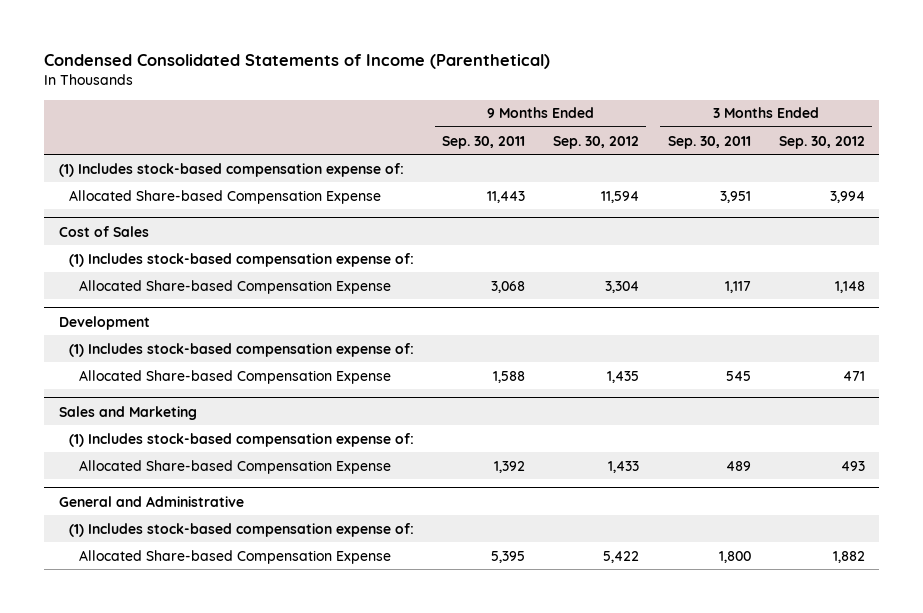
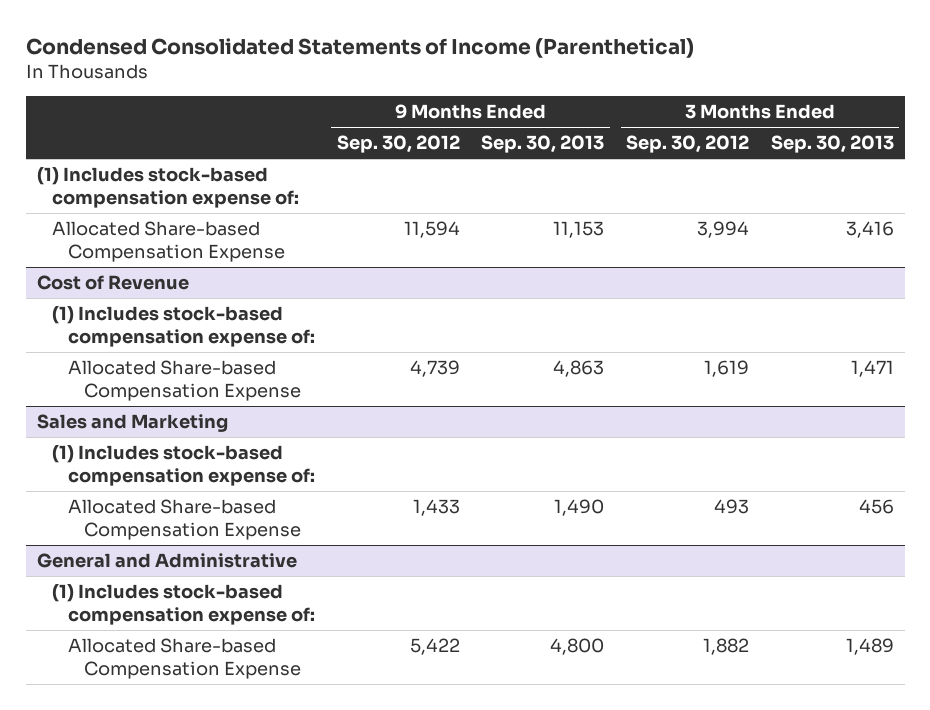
- | 9 Months Ended Sep. 30, 2011 | 9 Months Ended Sep. 30, 2012 | 3 Months Ended Sep. 30, 2011 | 3 Months Ended Sep. 30, 2012
+ | 9 Months Ended Sep. 30, 2012 | 9 Months Ended Sep. 30, 2013 | 3 Months Ended Sep. 30, 2012 | 3 Months Ended Sep. 30, 2013
- Cost of Sales
- (1) Includes stock-based compensation expense of:
- Allocated Share-based Compensation Expense | 3,068 | 3,304 | 1,117 | 1,148
- Development
+ Cost of Revenue
- Allocated Share-based Compensation Expense | 1,588 | 1,435 | 545 | 471
+ Allocated Share-based Compensation Expense | 4,739 | 4,863 | 1,619 | 1,471

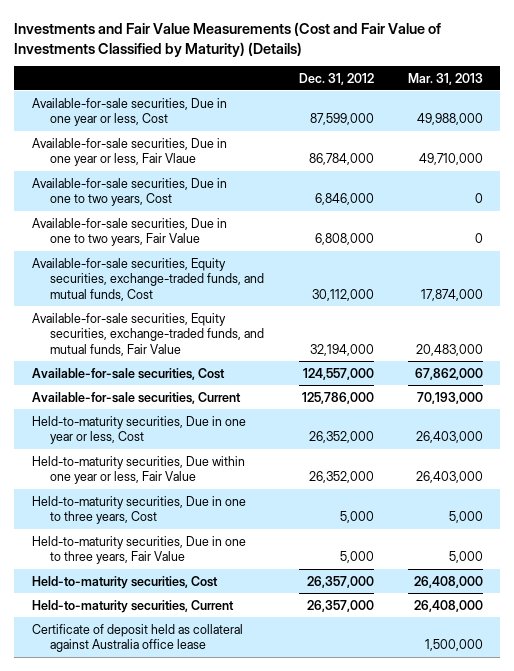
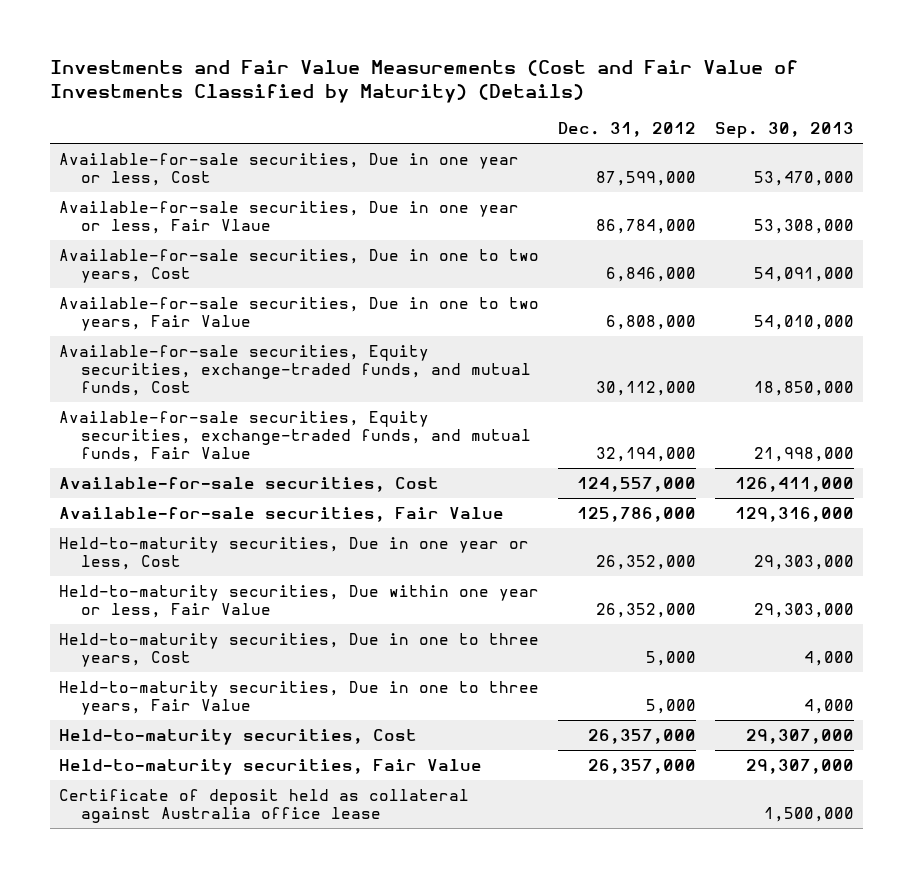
- | Dec. 31, 2012 | Mar. 31, 2013
+ | Dec. 31, 2012 | Sep. 30, 2013
- Available-for-sale securities, Current | 125,786,000 | 70,193,000
+ Available-for-sale securities, Fair Value | 125,786,000 | 129,316,000
- Held-to-maturity securities, Current | 26,357,000 | 26,408,000
+ Held-to-maturity securities, Fair Value | 26,357,000 | 29,307,000

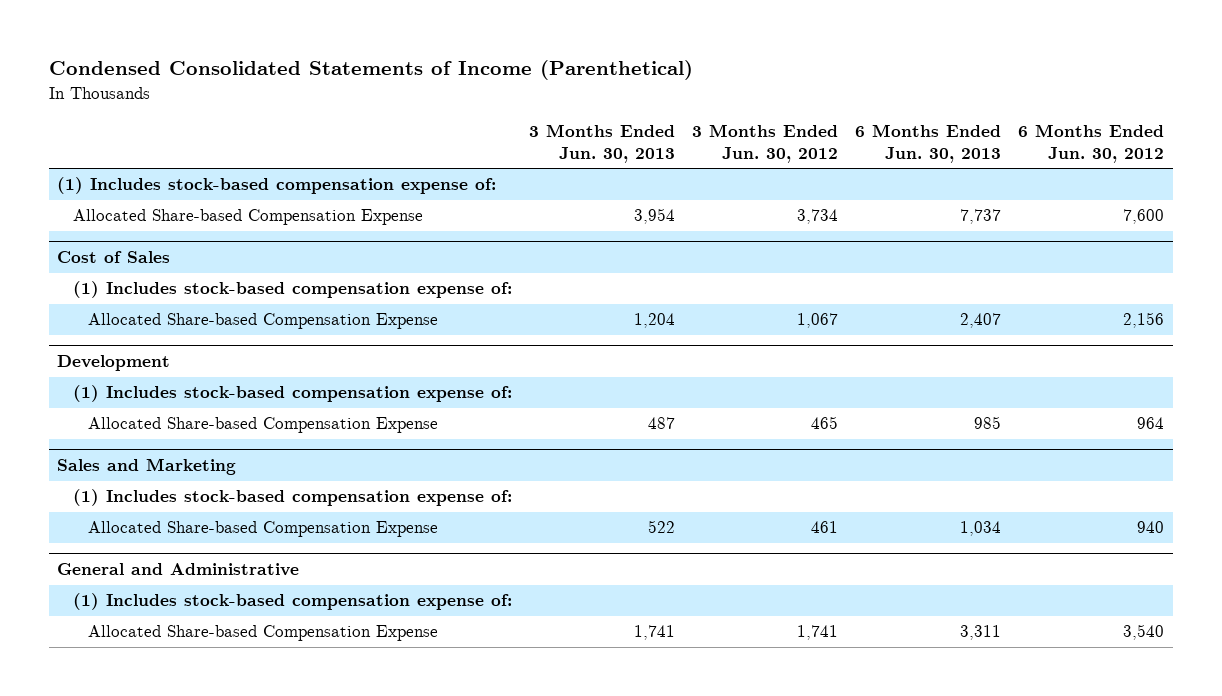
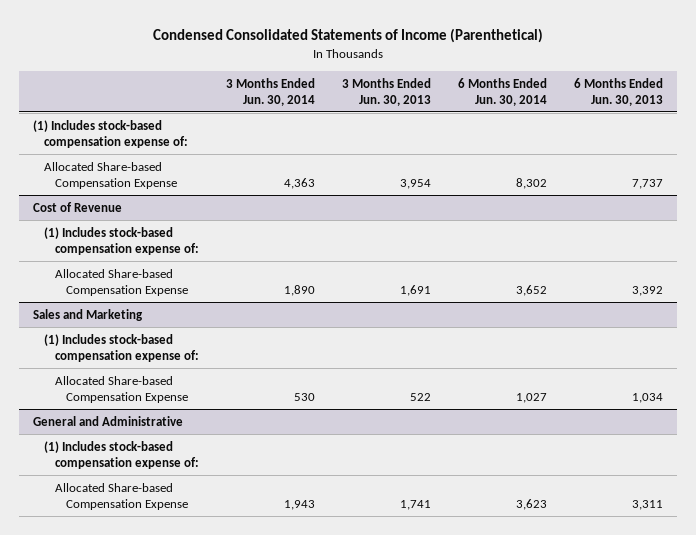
- | 3 Months Ended Jun. 30, 2013 | 3 Months Ended Jun. 30, 2012 | 6 Months Ended Jun. 30, 2013 | 6 Months Ended Jun. 30, 2012
+ | 3 Months Ended Jun. 30, 2014 | 3 Months Ended Jun. 30, 2013 | 6 Months Ended Jun. 30, 2014 | 6 Months Ended Jun. 30, 2013
- Cost of Sales
- (1) Includes stock-based compensation expense of:
- Allocated Share-based Compensation Expense | 1,204 | 1,067 | 2,407 | 2,156
- Development
+ Cost of Revenue
- Allocated Share-based Compensation Expense | 487 | 465 | 985 | 964
+ Allocated Share-based Compensation Expense | 1,890 | 1,691 | 3,652 | 3,392

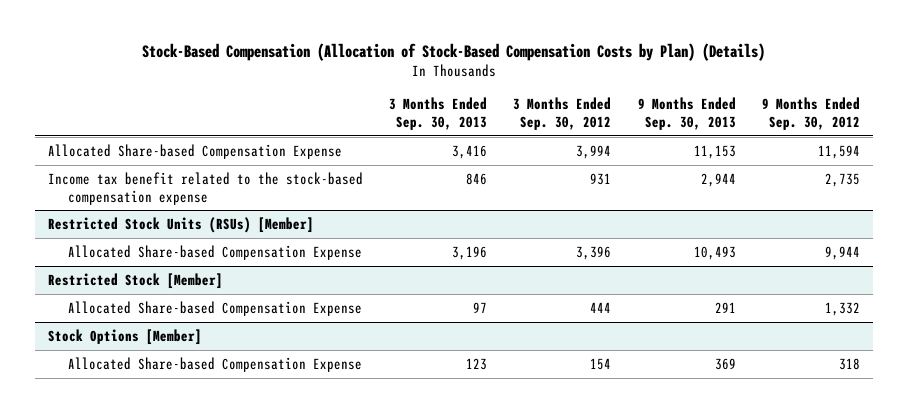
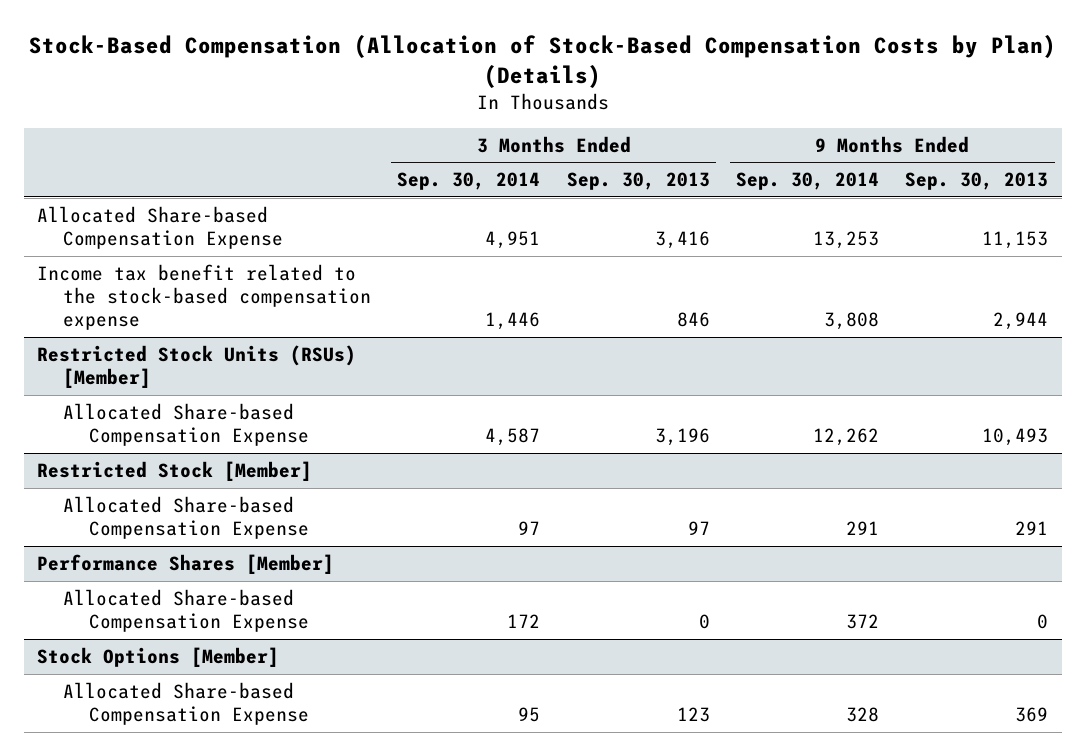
- | 3 Months Ended Sep. 30, 2013 | 3 Months Ended Sep. 30, 2012 | 9 Months Ended Sep. 30, 2013 | 9 Months Ended Sep. 30, 2012
+ | 3 Months Ended Sep. 30, 2014 | 3 Months Ended Sep. 30, 2013 | 9 Months Ended Sep. 30, 2014 | 9 Months Ended Sep. 30, 2013
+ Performance Shares [Member]
+ Allocated Share-based Compensation Expense | 172 | 0 | 372 | 0

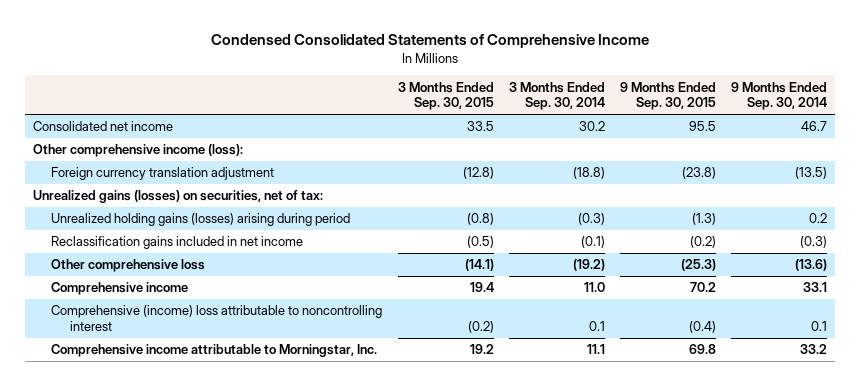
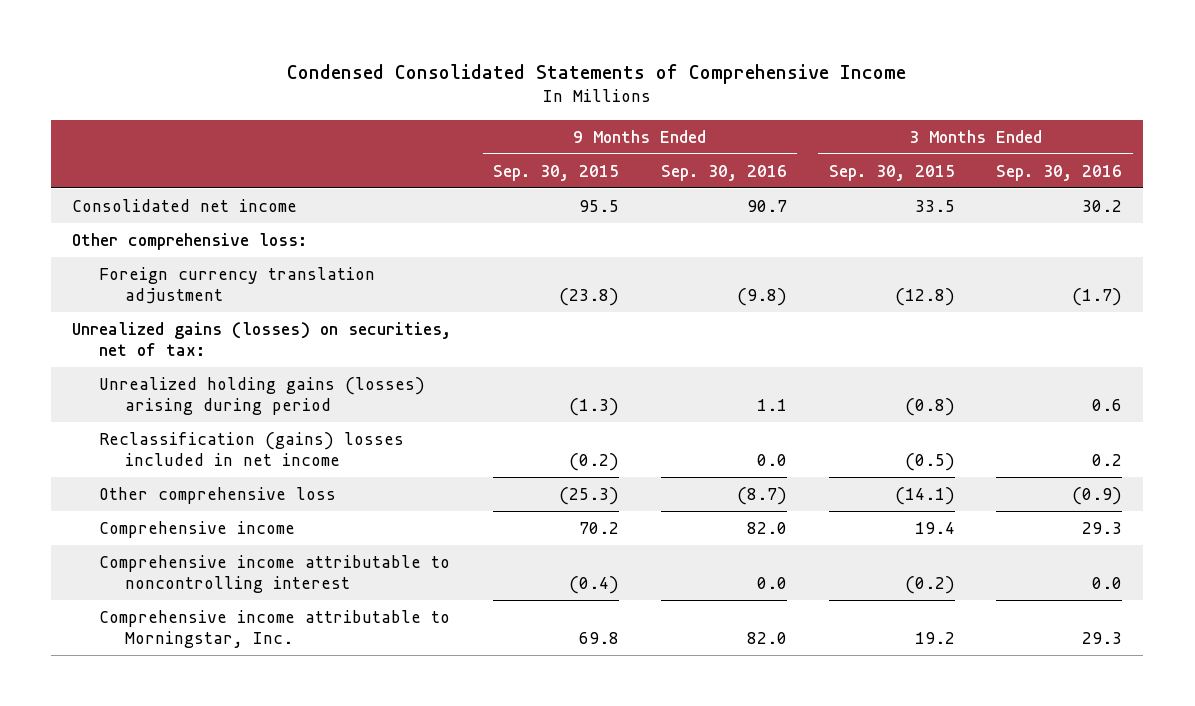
- | 3 Months Ended Sep. 30, 2015 | 3 Months Ended Sep. 30, 2014 | 9 Months Ended Sep. 30, 2015 | 9 Months Ended Sep. 30, 2014
+ | 9 Months Ended Sep. 30, 2015 | 9 Months Ended Sep. 30, 2016 | 3 Months Ended Sep. 30, 2015 | 3 Months Ended Sep. 30, 2016
- Other comprehensive income (loss):
+ Other comprehensive loss:
- Reclassification gains included in net income | (0.5) | (0.1) | (0.2) | (0.3)
+ Reclassification (gains) losses included in net income | (0.2) | 0.0 | (0.5) | 0.2
- Comprehensive (income) loss attributable to noncontrolling interest | (0.2) | 0.1 | (0.4) | 0.1
+ Comprehensive income attributable to noncontrolling interest | (0.4) | 0.0 | (0.2) | 0.0

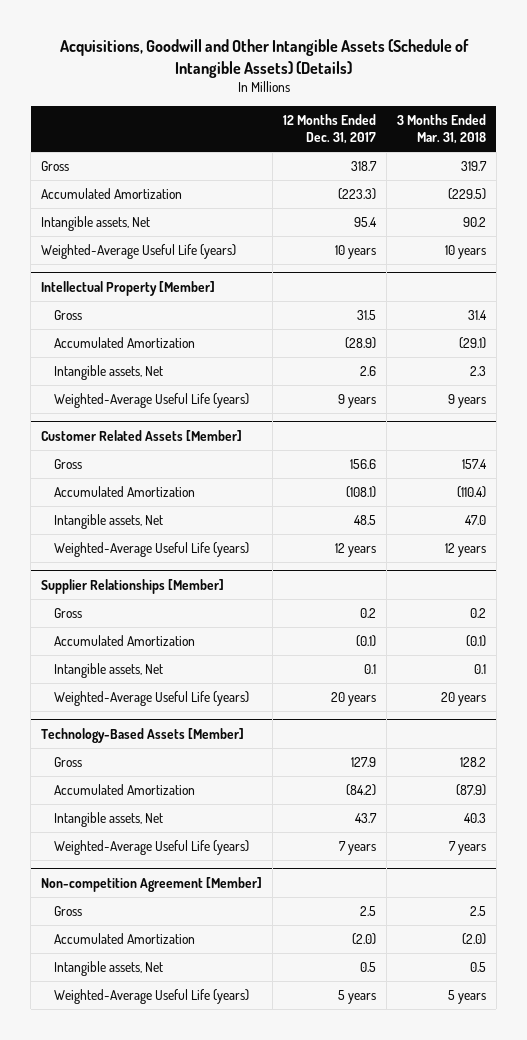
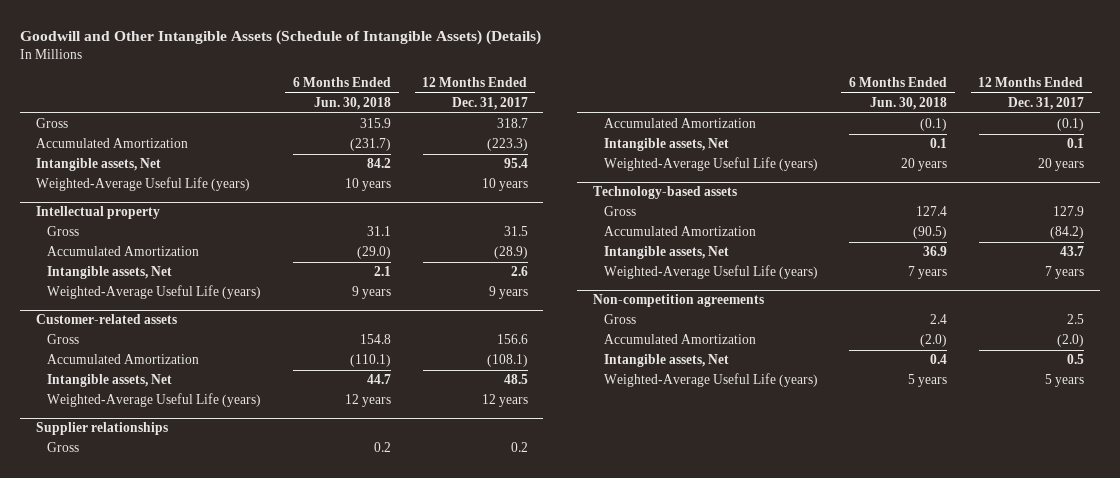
- Acquisitions, Goodwill and Other Intangible Assets (Schedule of Intangible Assets) (Details)
+ Goodwill and Other Intangible Assets (Schedule of Intangible Assets) (Details)
- | 12 Months Ended Dec. 31, 2017 | 3 Months Ended Mar. 31, 2018
+ | 6 Months Ended Jun. 30, 2018 | 12 Months Ended Dec. 31, 2017
- Intellectual Property [Member]
+ Intellectual property
- Customer Related Assets [Member]
+ Customer-related assets
- Supplier Relationships [Member]
+ Supplier relationships
- Technology-Based Assets [Member]
+ Technology-based assets
- Non-competition Agreement [Member]
+ Non-competition agreements

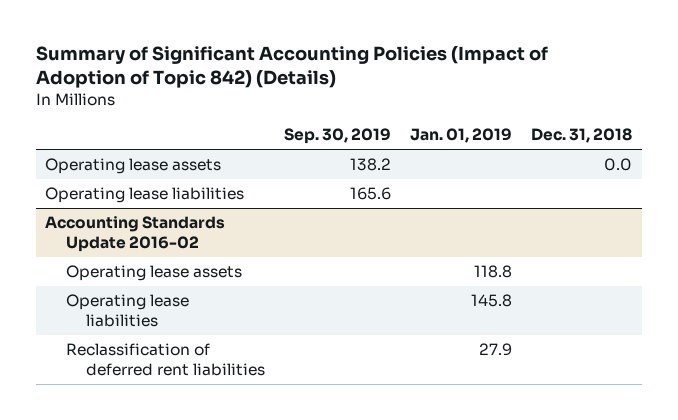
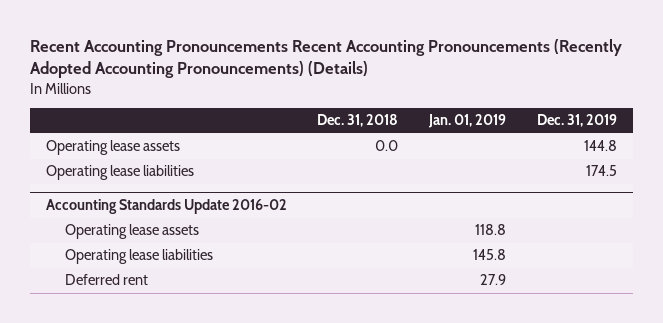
- Summary of Significant Accounting Policies (Impact of Adoption of Topic 842) (Details)
+ Recent Accounting Pronouncements Recent Accounting Pronouncements (Recently Adopted Accounting Pronouncements) (Details)
- | Sep. 30, 2019 | Jan. 01, 2019 | Dec. 31, 2018
+ | Dec. 31, 2018 | Jan. 01, 2019 | Dec. 31, 2019
@ Accounting Standards Update 2016-02
- Reclassification of deferred rent liabilities | | 27.9 |
+ Deferred rent | | 27.9 |

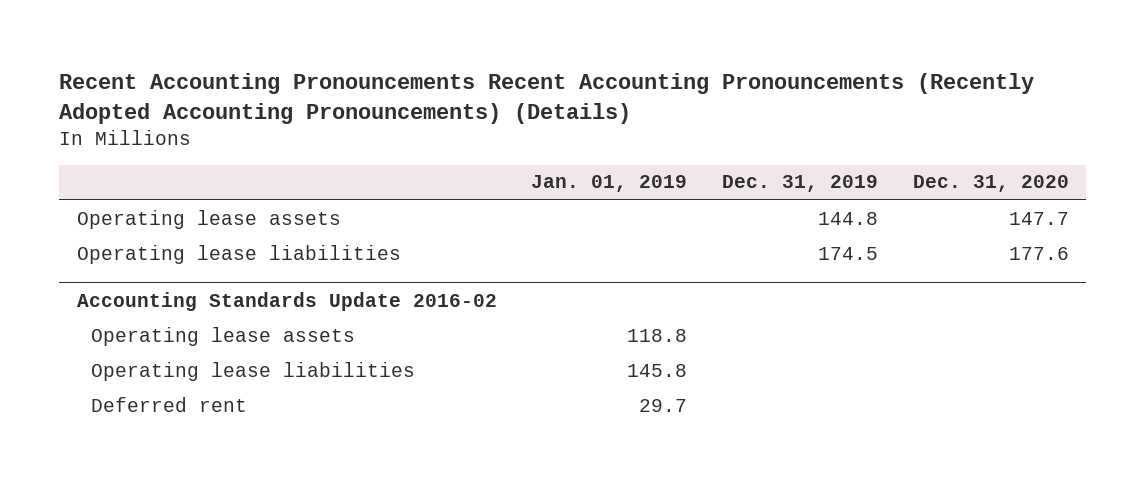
- | Dec. 31, 2018 | Jan. 01, 2019 | Dec. 31, 2019
+ | Jan. 01, 2019 | Dec. 31, 2019 | Dec. 31, 2020
@ Accounting Standards Update 2016-02
- Deferred rent | | 27.9 |
+ Deferred rent | 29.7 | |

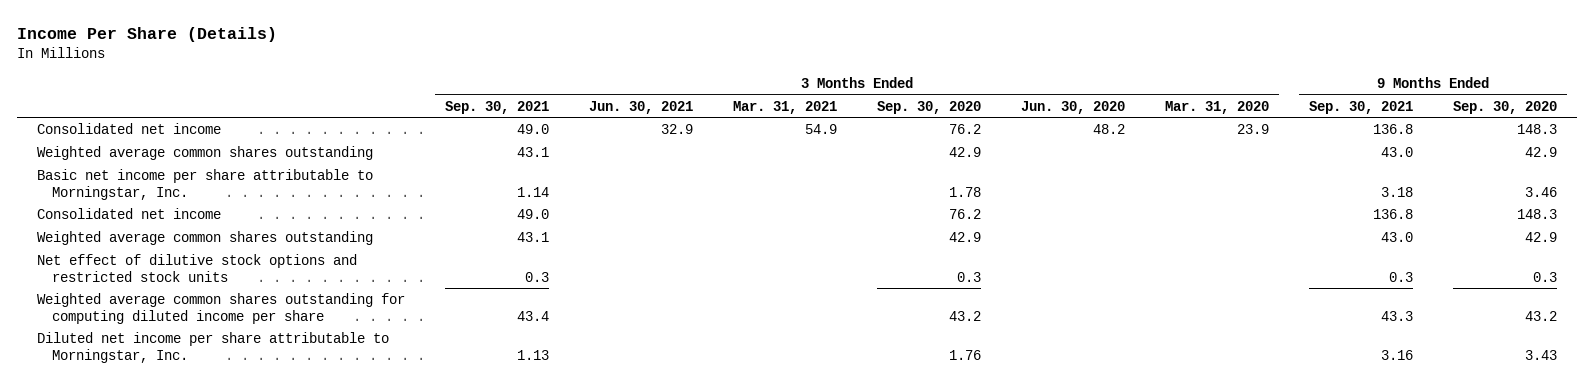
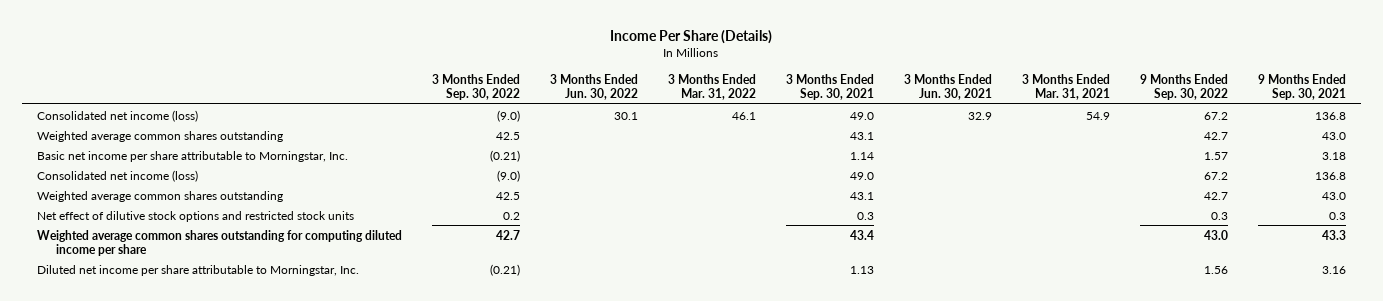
- | 3 Months Ended Sep. 30, 2021 | 3 Months Ended Jun. 30, 2021 | 3 Months Ended Mar. 31, 2021 | 3 Months Ended Sep. 30, 2020 | 3 Months Ended Jun. 30, 2020 | 3 Months Ended Mar. 31, 2020 | 9 Months Ended Sep. 30, 2021 | 9 Months Ended Sep. 30, 2020
+ | 3 Months Ended Sep. 30, 2022 | 3 Months Ended Jun. 30, 2022 | 3 Months Ended Mar. 31, 2022 | 3 Months Ended Sep. 30, 2021 | 3 Months Ended Jun. 30, 2021 | 3 Months Ended Mar. 31, 2021 | 9 Months Ended Sep. 30, 2022 | 9 Months Ended Sep. 30, 2021
- Consolidated net income | 49.0 | 32.9 | 54.9 | 76.2 | 48.2 | 23.9 | 136.8 | 148.3
+ Consolidated net income (loss) | (9.0) | 30.1 | 46.1 | 49.0 | 32.9 | 54.9 | 67.2 | 136.8
- Consolidated net income | 49.0 | | | 76.2 | | | 136.8 | 148.3
+ Consolidated net income (loss) | (9.0) | | | 49.0 | | | 67.2 | 136.8

